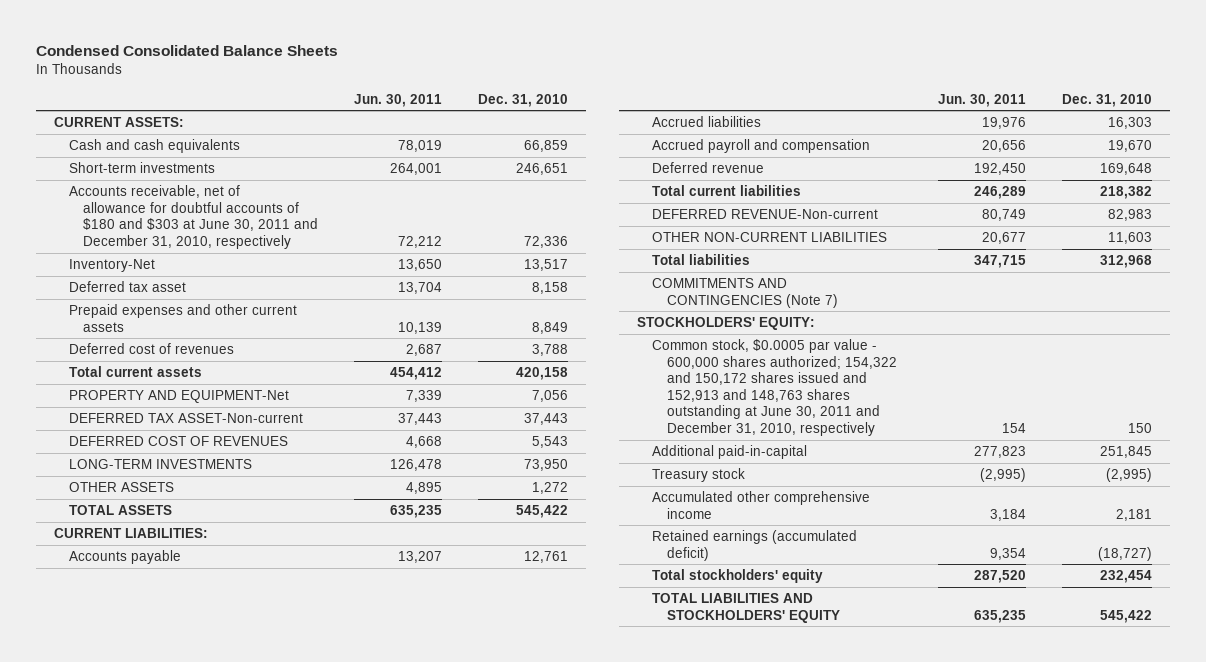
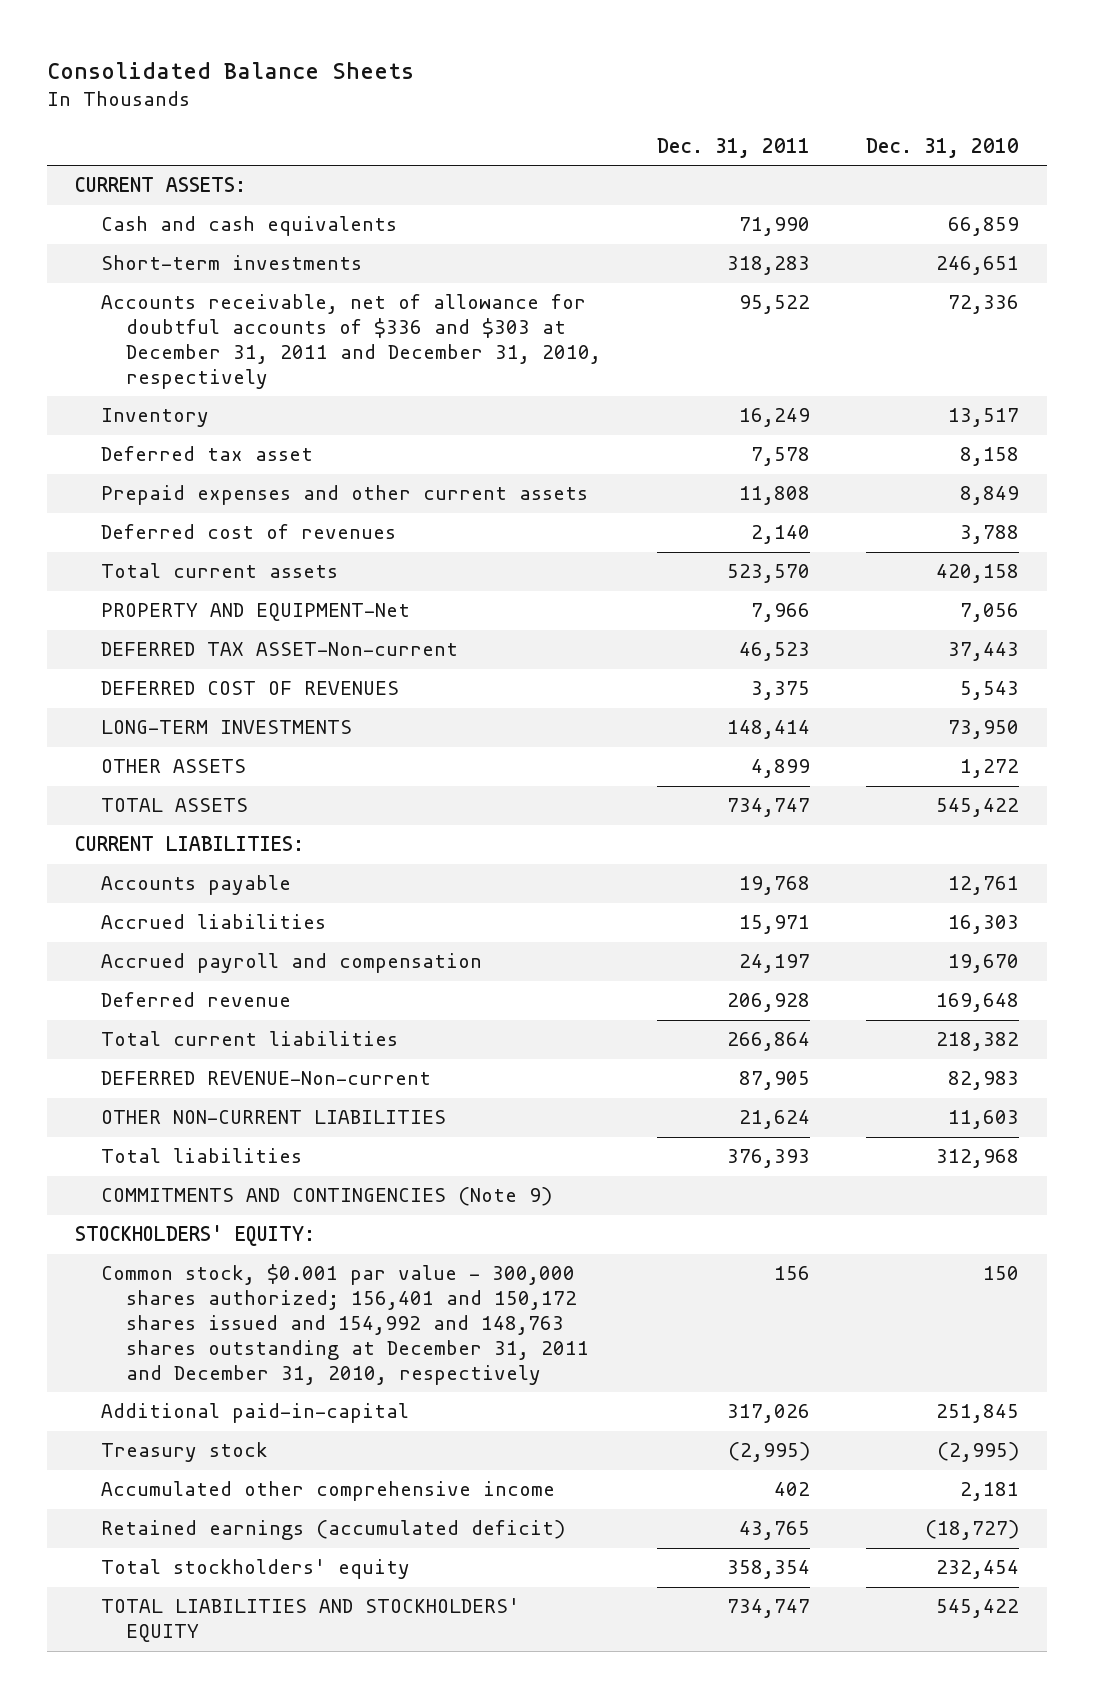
- Condensed Consolidated Balance Sheets
+ Consolidated Balance Sheets
- | Jun. 30, 2011 | Dec. 31, 2010
+ | Dec. 31, 2011 | Dec. 31, 2010
- Accounts receivable, net of allowance for doubtful accounts of $180 and $303 at June 30, 2011 and December 31, 2010, respectively | 72,212 | 72,336
- Inventory-Net | 13,650 | 13,517
+ Accounts receivable, net of allowance for doubtful accounts of $336 and $303 at December 31, 2011 and December 31, 2010, respectively | 95,522 | 72,336
+ Inventory | 16,249 | 13,517
- COMMITMENTS AND CONTINGENCIES (Note 7)
+ COMMITMENTS AND CONTINGENCIES (Note 9)
- Common stock, $0.0005 par value - 600,000 shares authorized; 154,322 and 150,172 shares issued and 152,913 and 148,763 shares outstanding at June 30, 2011 and December 31, 2010, respectively | 154 | 150
+ Common stock, $0.001 par value - 300,000 shares authorized; 156,401 and 150,172 shares issued and 154,992 and 148,763 shares outstanding at December 31, 2011 and December 31, 2010, respectively | 156 | 150

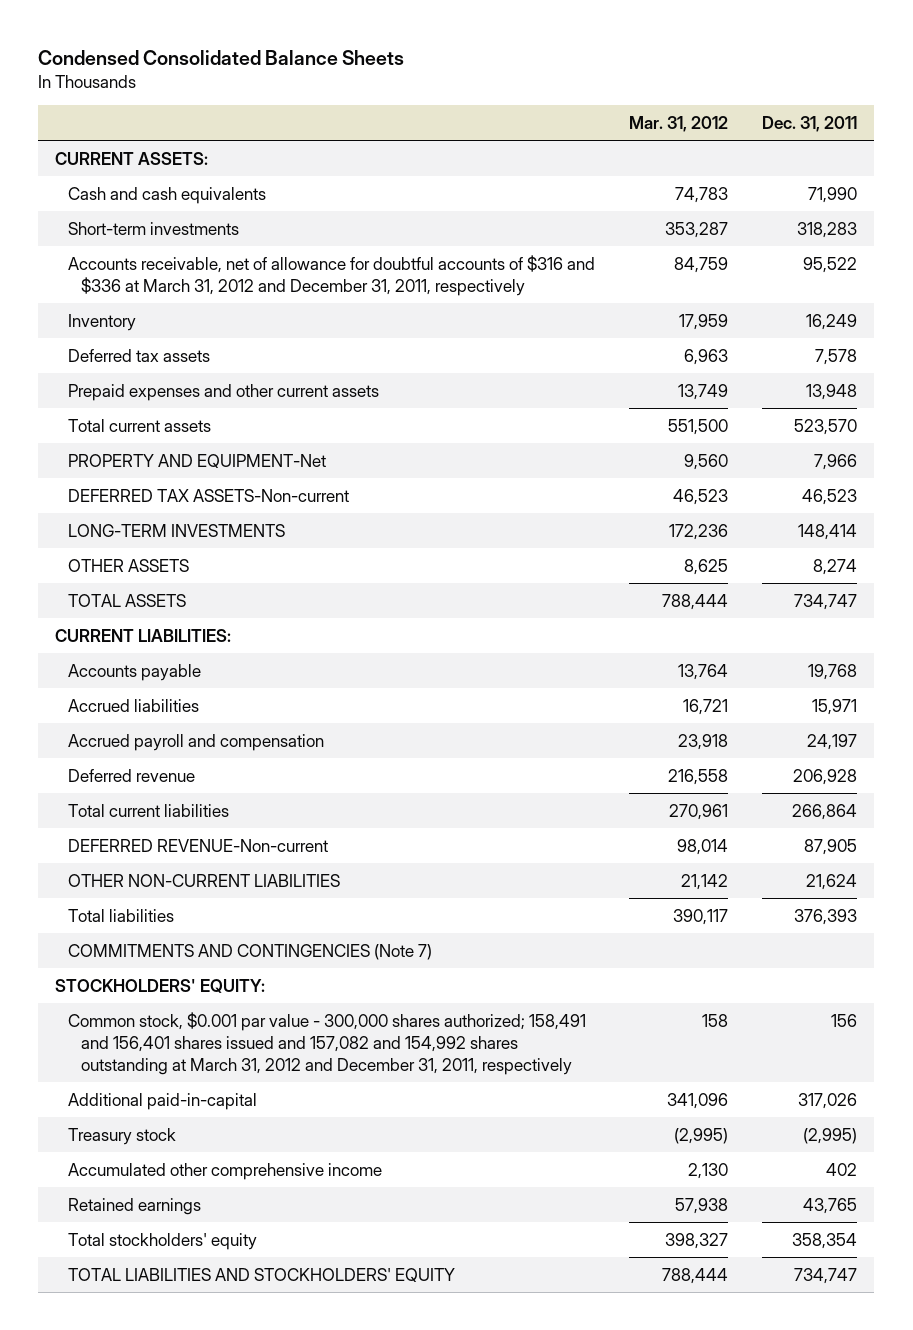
- Consolidated Balance Sheets
+ Condensed Consolidated Balance Sheets
- | Dec. 31, 2011 | Dec. 31, 2010
+ | Mar. 31, 2012 | Dec. 31, 2011
- Accounts receivable, net of allowance for doubtful accounts of $336 and $303 at December 31, 2011 and December 31, 2010, respectively | 95,522 | 72,336
+ Accounts receivable, net of allowance for doubtful accounts of $316 and $336 at March 31, 2012 and December 31, 2011, respectively | 84,759 | 95,522
- Deferred tax asset | 7,578 | 8,158
- Prepaid expenses and other current assets | 11,808 | 8,849
- Deferred cost of revenues | 2,140 | 3,788
+ Deferred tax assets | 6,963 | 7,578
+ Prepaid expenses and other current assets | 13,749 | 13,948
- DEFERRED TAX ASSET-Non-current | 46,523 | 37,443
- DEFERRED COST OF REVENUES | 3,375 | 5,543
+ DEFERRED TAX ASSETS-Non-current | 46,523 | 46,523
- OTHER ASSETS | 4,899 | 1,272
+ OTHER ASSETS | 8,625 | 8,274
- COMMITMENTS AND CONTINGENCIES (Note 9)
+ COMMITMENTS AND CONTINGENCIES (Note 7)
- Common stock, $0.001 par value - 300,000 shares authorized; 156,401 and 150,172 shares issued and 154,992 and 148,763 shares outstanding at December 31, 2011 and December 31, 2010, respectively | 156 | 150
+ Common stock, $0.001 par value - 300,000 shares authorized; 158,491 and 156,401 shares issued and 157,082 and 154,992 shares outstanding at March 31, 2012 and December 31, 2011, respectively | 158 | 156
- Retained earnings (accumulated deficit) | 43,765 | (18,727)
+ Retained earnings | 57,938 | 43,765

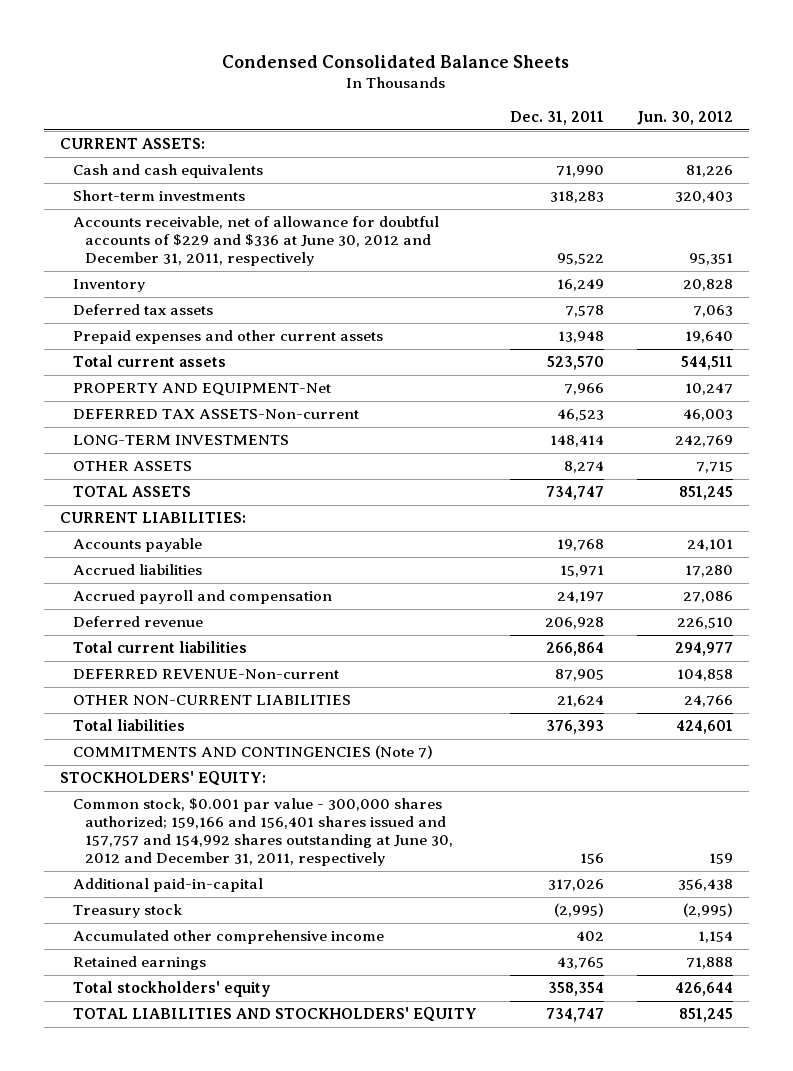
- | Mar. 31, 2012 | Dec. 31, 2011
+ | Dec. 31, 2011 | Jun. 30, 2012
- Accounts receivable, net of allowance for doubtful accounts of $316 and $336 at March 31, 2012 and December 31, 2011, respectively | 84,759 | 95,522
+ Accounts receivable, net of allowance for doubtful accounts of $229 and $336 at June 30, 2012 and December 31, 2011, respectively | 95,522 | 95,351
- Common stock, $0.001 par value - 300,000 shares authorized; 158,491 and 156,401 shares issued and 157,082 and 154,992 shares outstanding at March 31, 2012 and December 31, 2011, respectively | 158 | 156
+ Common stock, $0.001 par value - 300,000 shares authorized; 159,166 and 156,401 shares issued and 157,757 and 154,992 shares outstanding at June 30, 2012 and December 31, 2011, respectively | 156 | 159

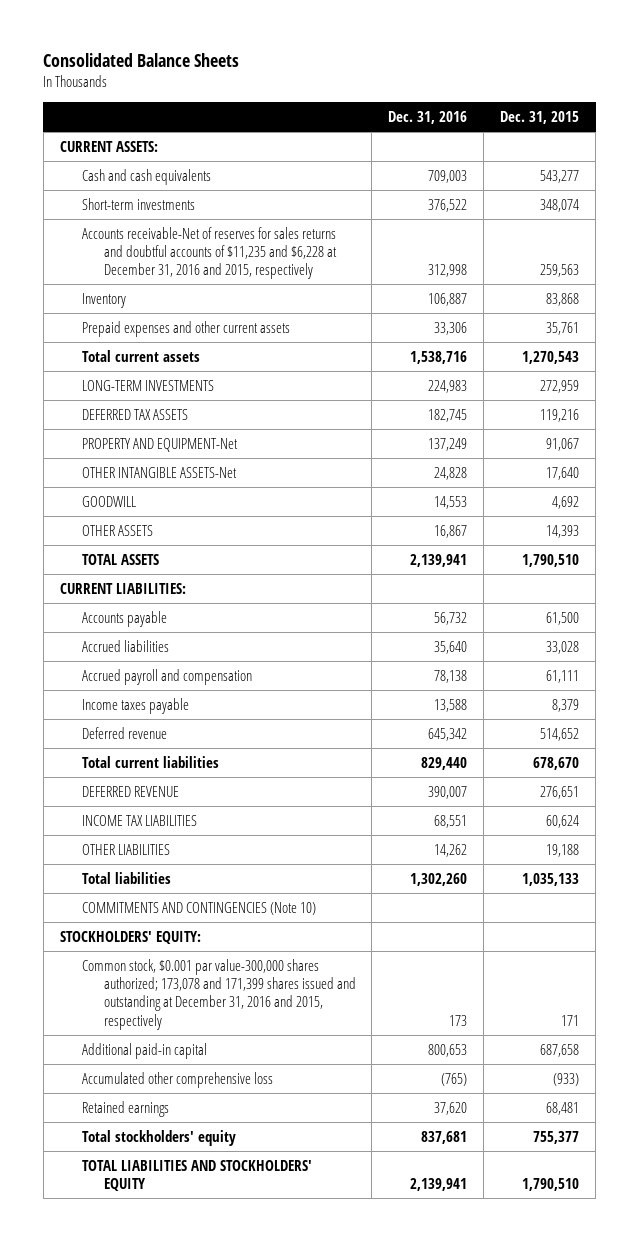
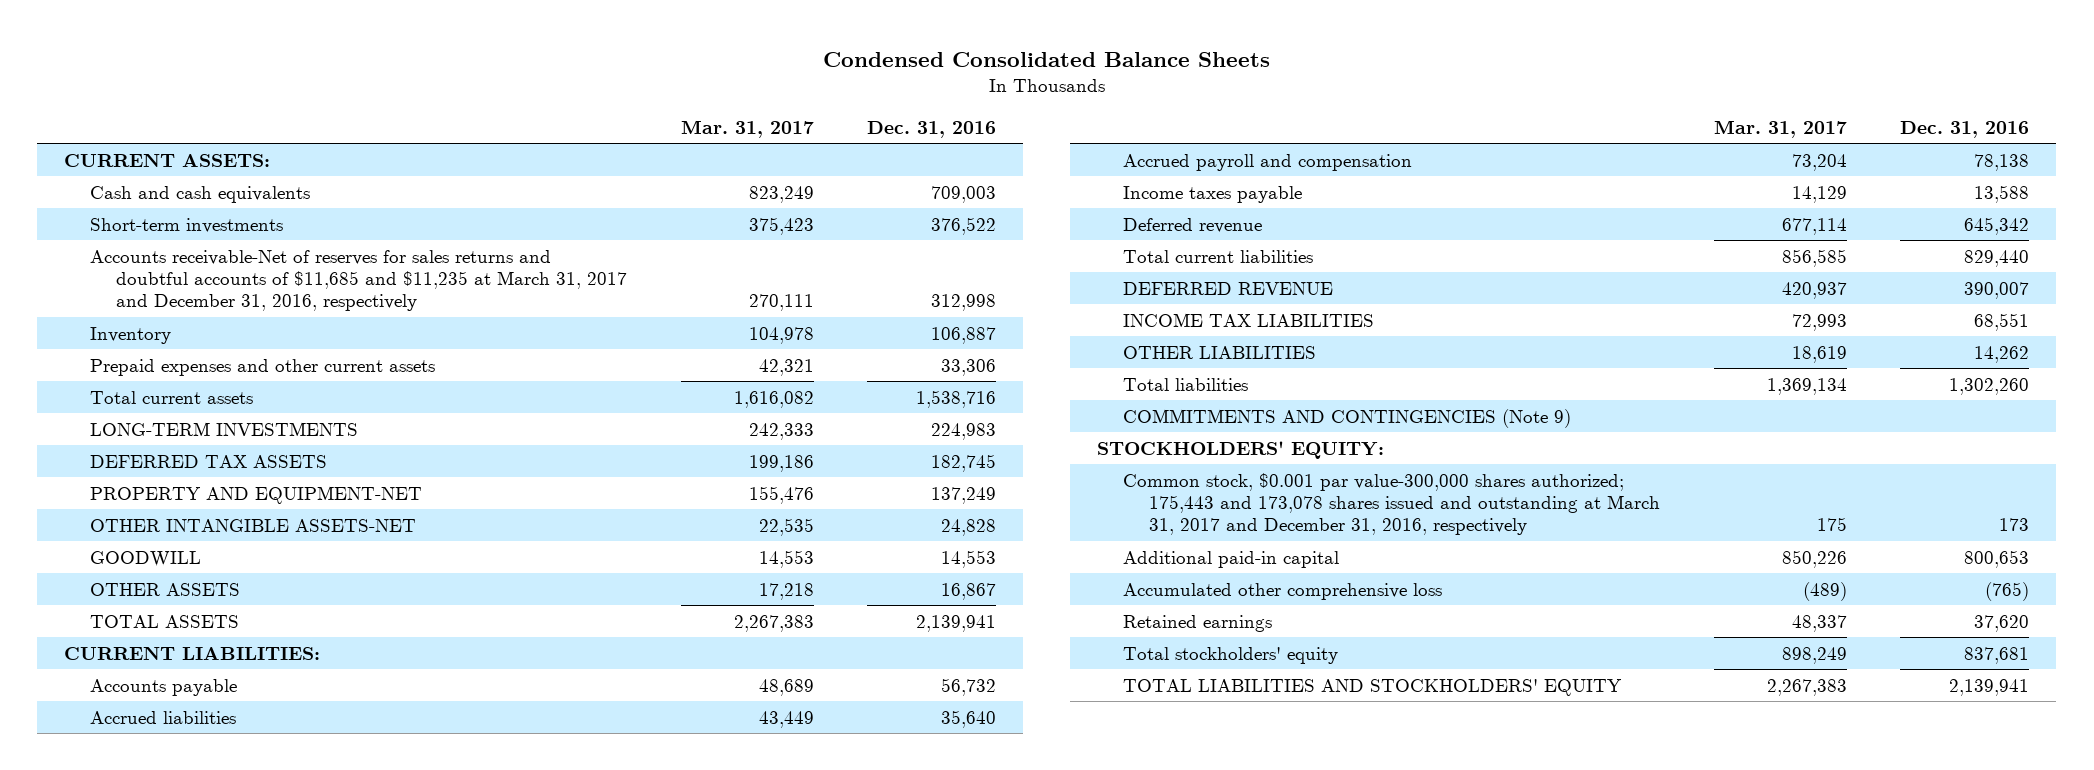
- Consolidated Balance Sheets
+ Condensed Consolidated Balance Sheets
- | Dec. 31, 2016 | Dec. 31, 2015
+ | Mar. 31, 2017 | Dec. 31, 2016
- Accounts receivable-Net of reserves for sales returns and doubtful accounts of $11,235 and $6,228 at December 31, 2016 and 2015, respectively | 312,998 | 259,563
+ Accounts receivable-Net of reserves for sales returns and doubtful accounts of $11,685 and $11,235 at March 31, 2017 and December 31, 2016, respectively | 270,111 | 312,998
- PROPERTY AND EQUIPMENT-Net | 137,249 | 91,067
- OTHER INTANGIBLE ASSETS-Net | 24,828 | 17,640
+ PROPERTY AND EQUIPMENT-NET | 155,476 | 137,249
+ OTHER INTANGIBLE ASSETS-NET | 22,535 | 24,828
- COMMITMENTS AND CONTINGENCIES (Note 10)
+ COMMITMENTS AND CONTINGENCIES (Note 9)
- Common stock, $0.001 par value-300,000 shares authorized; 173,078 and 171,399 shares issued and outstanding at December 31, 2016 and 2015, respectively | 173 | 171
+ Common stock, $0.001 par value-300,000 shares authorized; 175,443 and 173,078 shares issued and outstanding at March 31, 2017 and December 31, 2016, respectively | 175 | 173

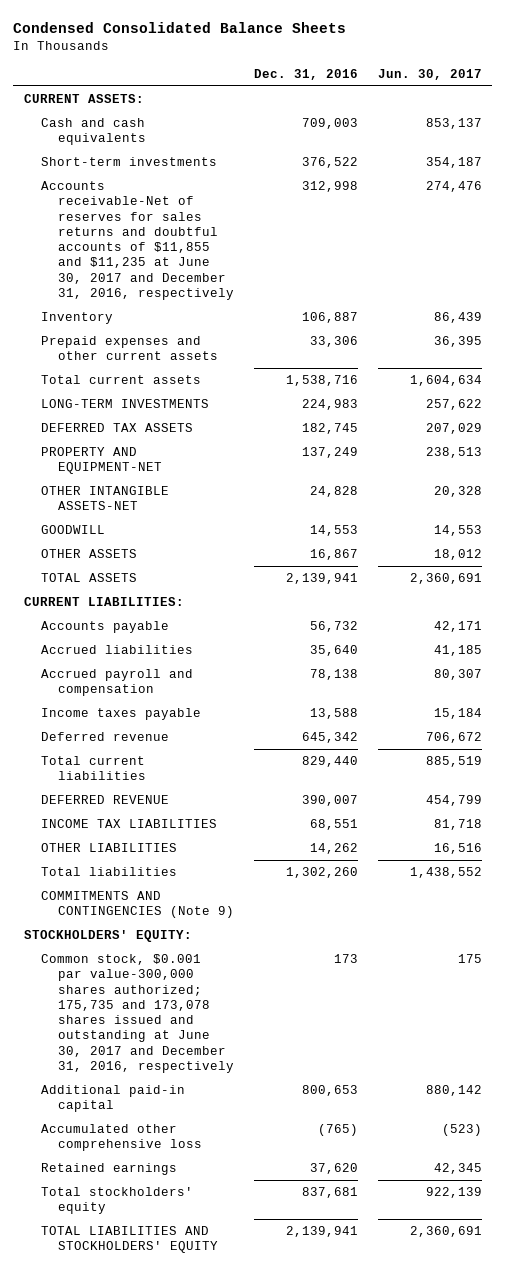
- | Mar. 31, 2017 | Dec. 31, 2016
+ | Dec. 31, 2016 | Jun. 30, 2017
- Accounts receivable-Net of reserves for sales returns and doubtful accounts of $11,685 and $11,235 at March 31, 2017 and December 31, 2016, respectively | 270,111 | 312,998
+ Accounts receivable-Net of reserves for sales returns and doubtful accounts of $11,855 and $11,235 at June 30, 2017 and December 31, 2016, respectively | 312,998 | 274,476
- Common stock, $0.001 par value-300,000 shares authorized; 175,443 and 173,078 shares issued and outstanding at March 31, 2017 and December 31, 2016, respectively | 175 | 173
+ Common stock, $0.001 par value-300,000 shares authorized; 175,735 and 173,078 shares issued and outstanding at June 30, 2017 and December 31, 2016, respectively | 173 | 175

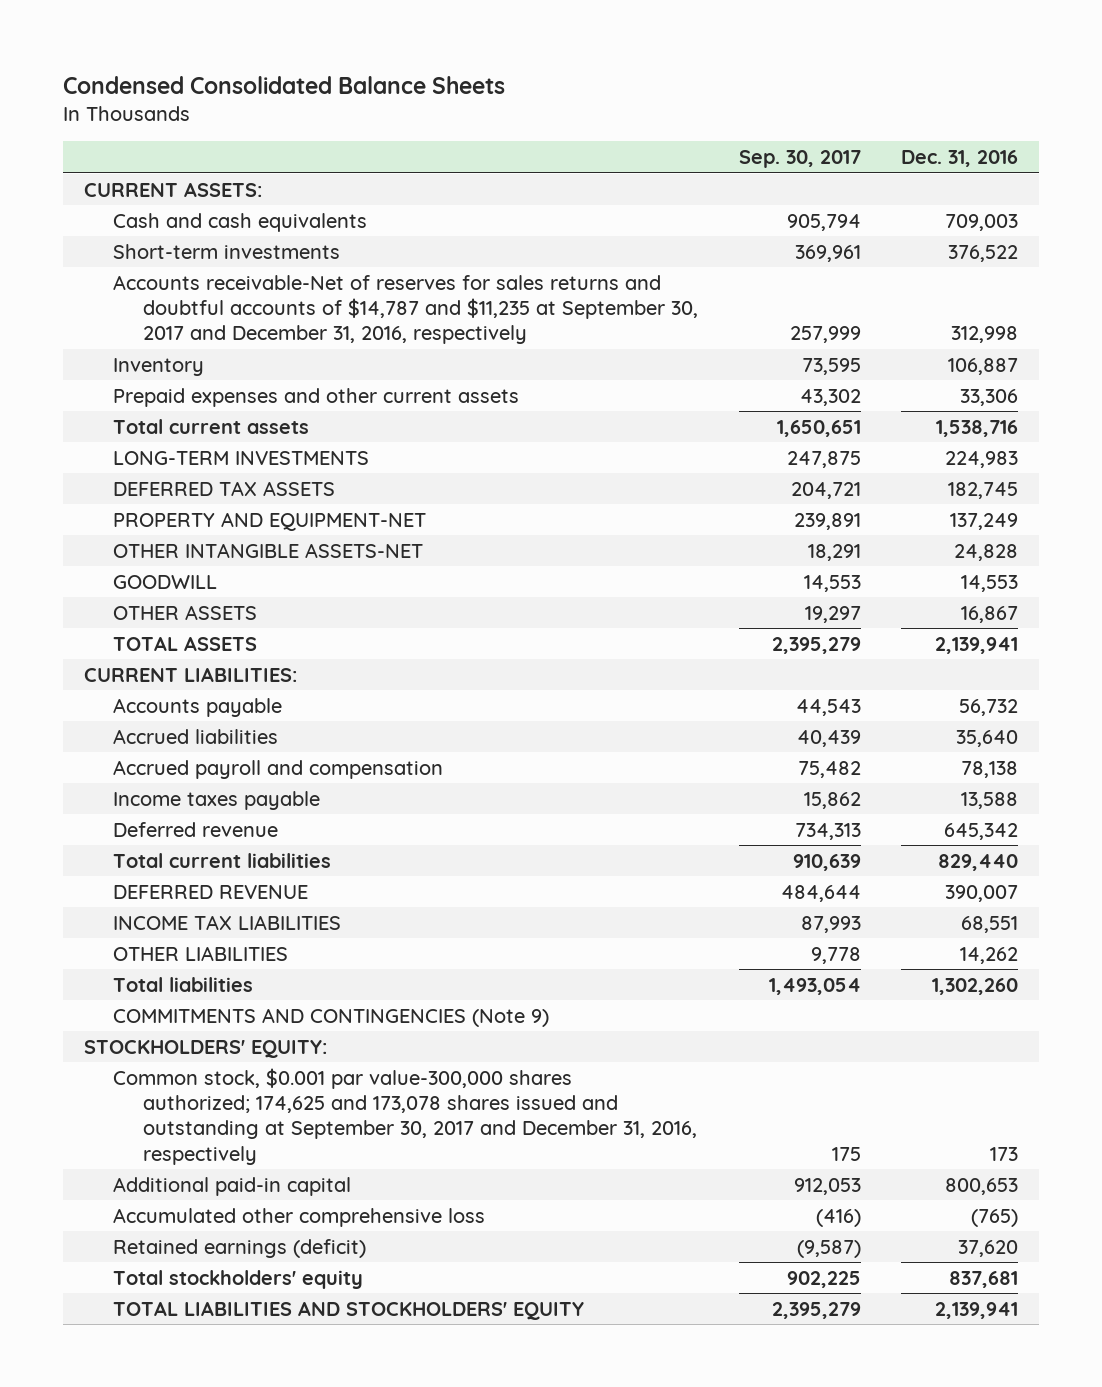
- | Dec. 31, 2016 | Jun. 30, 2017
+ | Sep. 30, 2017 | Dec. 31, 2016
- Accounts receivable-Net of reserves for sales returns and doubtful accounts of $11,855 and $11,235 at June 30, 2017 and December 31, 2016, respectively | 312,998 | 274,476
+ Accounts receivable-Net of reserves for sales returns and doubtful accounts of $14,787 and $11,235 at September 30, 2017 and December 31, 2016, respectively | 257,999 | 312,998
- Common stock, $0.001 par value-300,000 shares authorized; 175,735 and 173,078 shares issued and outstanding at June 30, 2017 and December 31, 2016, respectively | 173 | 175
+ Common stock, $0.001 par value-300,000 shares authorized; 174,625 and 173,078 shares issued and outstanding at September 30, 2017 and December 31, 2016, respectively | 175 | 173
- Retained earnings | 37,620 | 42,345
+ Retained earnings (deficit) | (9,587) | 37,620

